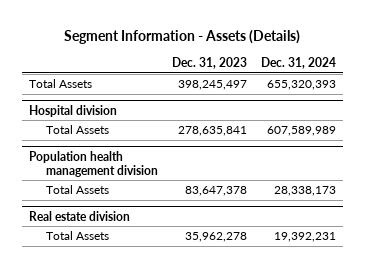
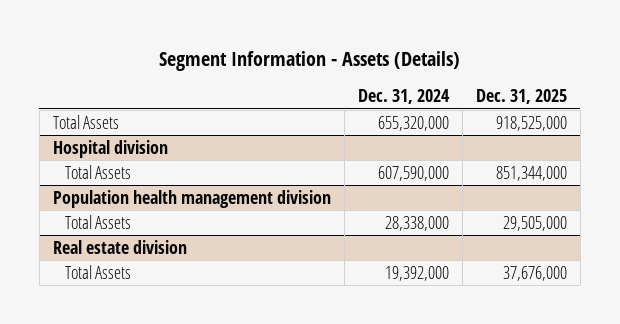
- | Dec. 31, 2023 | Dec. 31, 2024
+ | Dec. 31, 2024 | Dec. 31, 2025
- Total Assets | 398,245,497 | 655,320,393
+ Total Assets | 655,320,000 | 918,525,000
@ Hospital division
- Total Assets | 278,635,841 | 607,589,989
+ Total Assets | 607,590,000 | 851,344,000
@ Population health management division
- Total Assets | 83,647,378 | 28,338,173
+ Total Assets | 28,338,000 | 29,505,000
@ Real estate division
- Total Assets | 35,962,278 | 19,392,231
+ Total Assets | 19,392,000 | 37,676,000

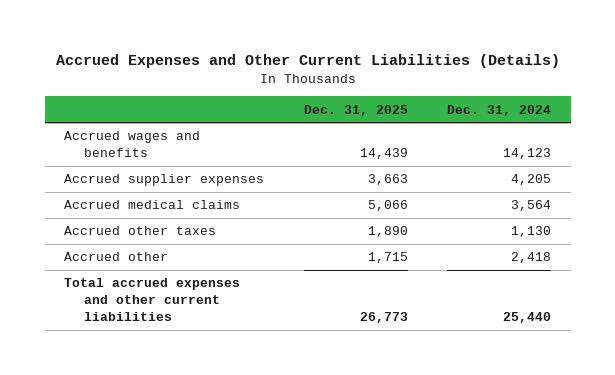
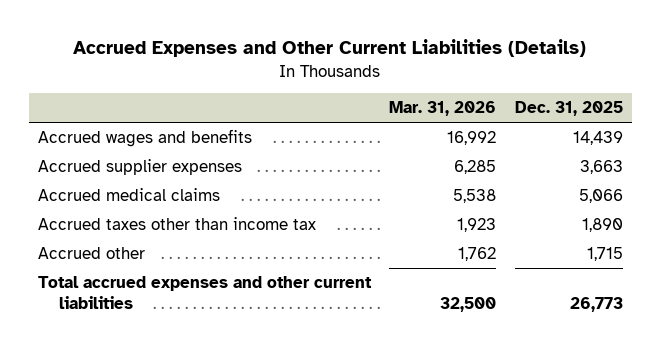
- | Dec. 31, 2025 | Dec. 31, 2024
+ | Mar. 31, 2026 | Dec. 31, 2025
- Accrued other taxes | 1,890 | 1,130
+ Accrued taxes other than income tax | 1,923 | 1,890

